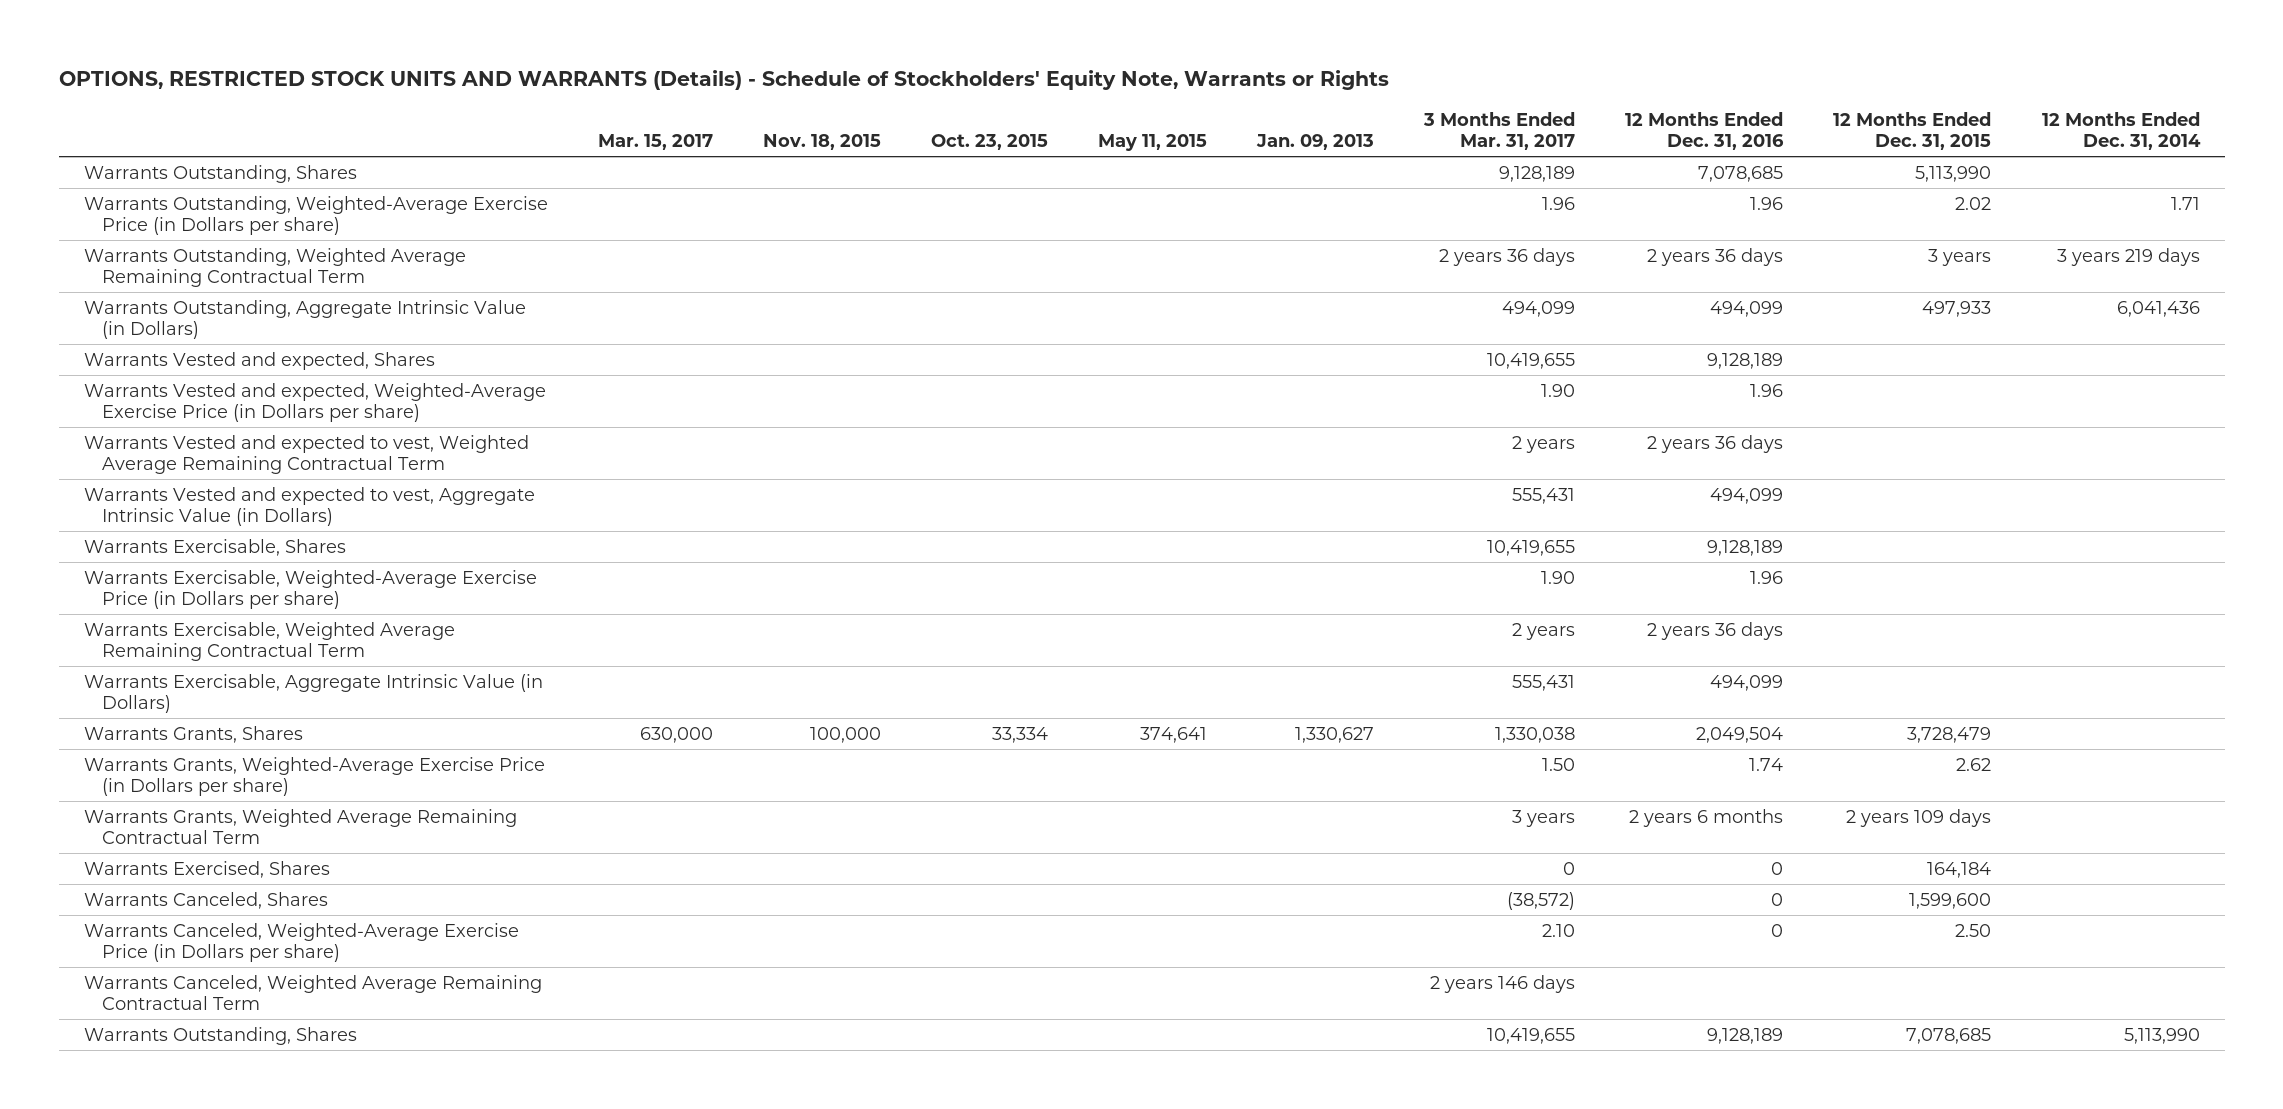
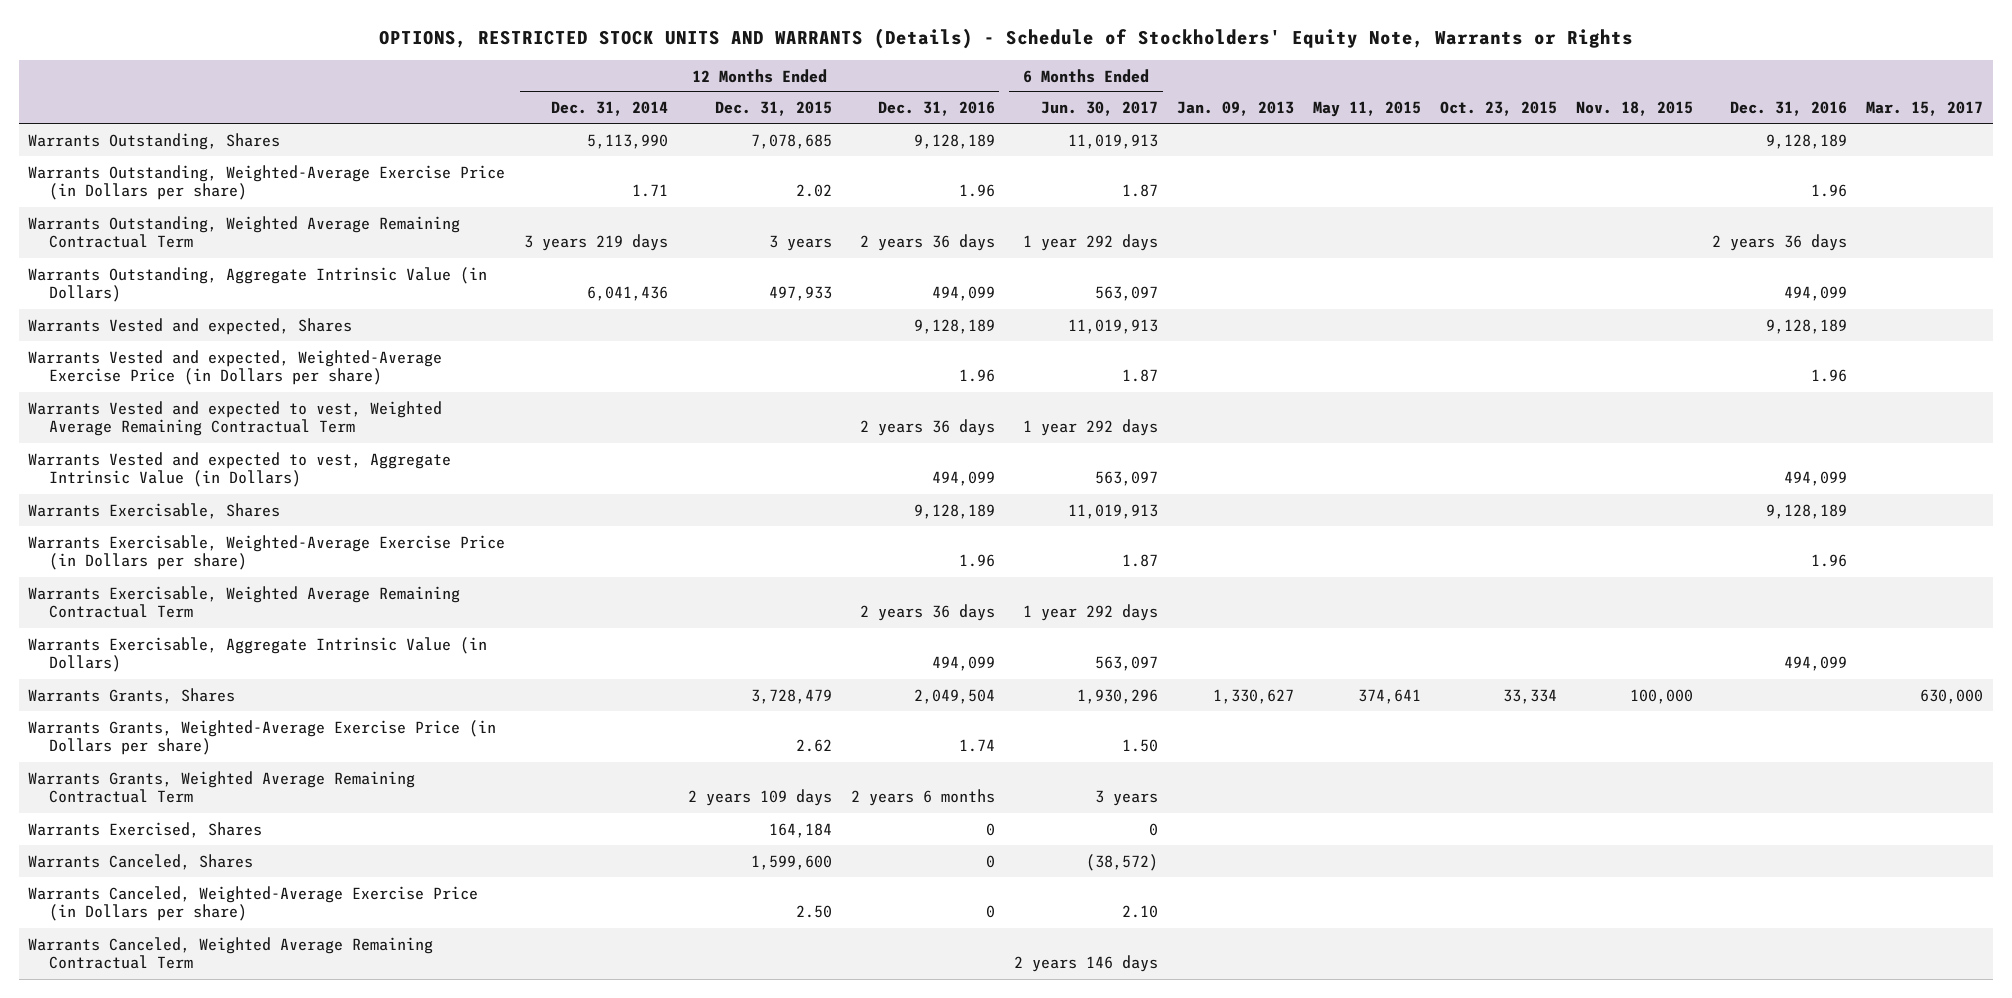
- | Mar. 15, 2017 | Nov. 18, 2015 | Oct. 23, 2015 | May 11, 2015 | Jan. 09, 2013 | 3 Months Ended Mar. 31, 2017 | 12 Months Ended Dec. 31, 2016 | 12 Months Ended Dec. 31, 2015 | 12 Months Ended Dec. 31, 2014
+ | 12 Months Ended Dec. 31, 2014 | 12 Months Ended Dec. 31, 2015 | 12 Months Ended Dec. 31, 2016 | 6 Months Ended Jun. 30, 2017 | Jan. 09, 2013 | May 11, 2015 | Oct. 23, 2015 | Nov. 18, 2015 | Dec. 31, 2016 | Mar. 15, 2017
- Warrants Outstanding, Shares | | | | | | 9,128,189 | 7,078,685 | 5,113,990 |
moved up: Warrants Outstanding, Shares | 5,113,990 | 7,078,685 | 9,128,189 | 11,019,913 | | | | | 9,128,189 |

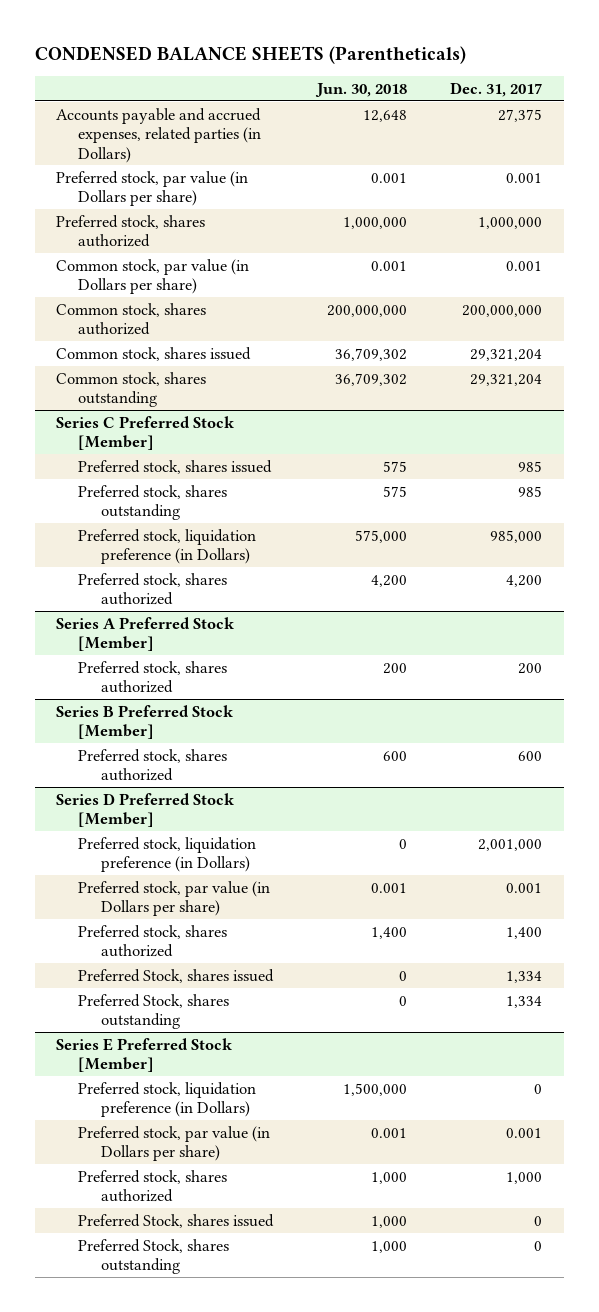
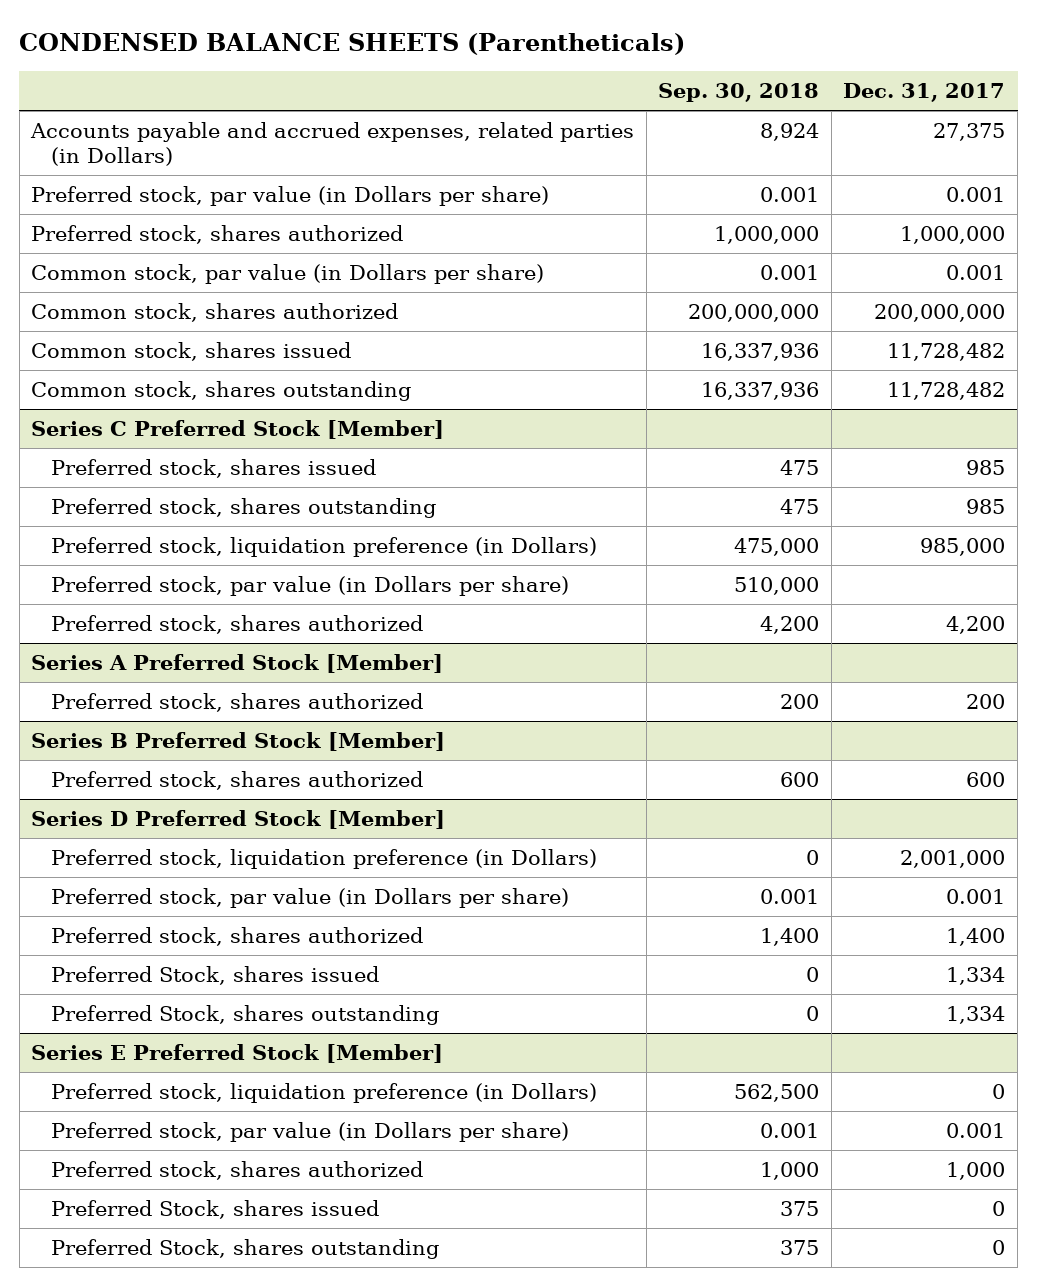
- | Jun. 30, 2018 | Dec. 31, 2017
+ | Sep. 30, 2018 | Dec. 31, 2017
- Common stock, shares issued | 36,709,302 | 29,321,204
- Common stock, shares outstanding | 36,709,302 | 29,321,204
+ Common stock, shares issued | 16,337,936 | 11,728,482
+ Common stock, shares outstanding | 16,337,936 | 11,728,482
@ Series C Preferred Stock [Member]
+ Preferred stock, par value (in Dollars per share) | 510,000 |

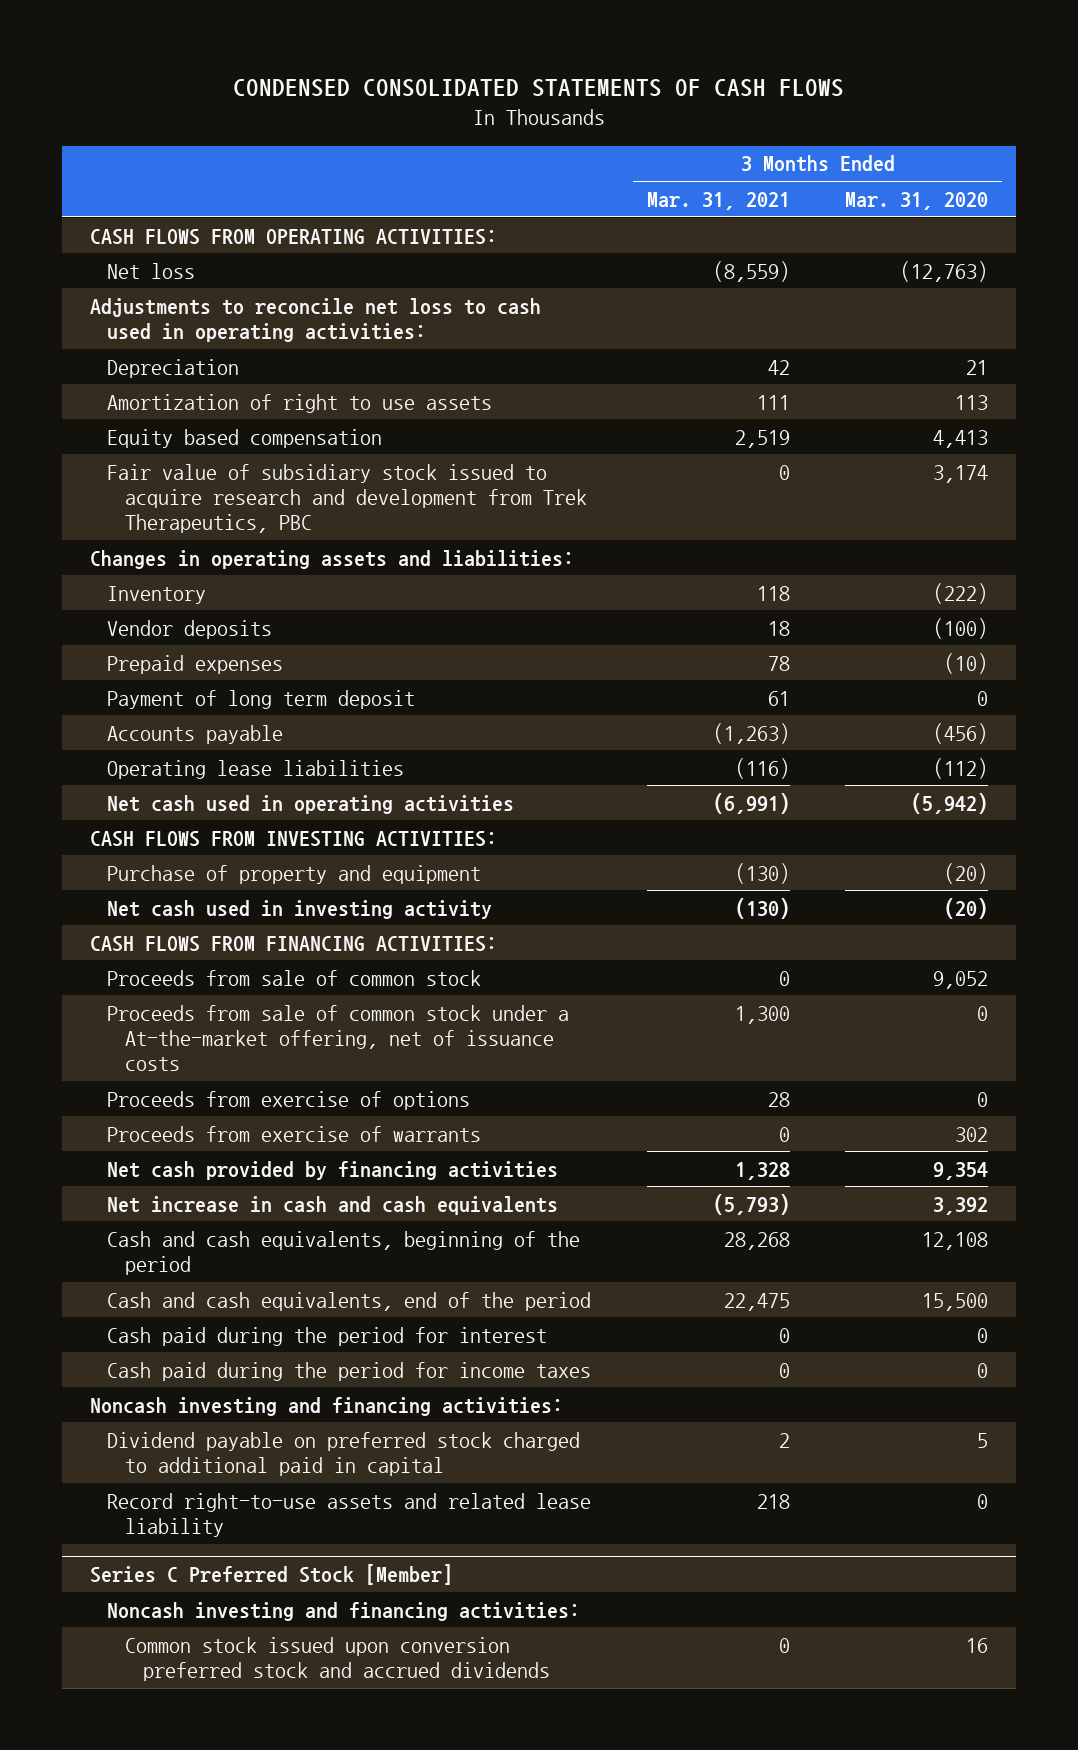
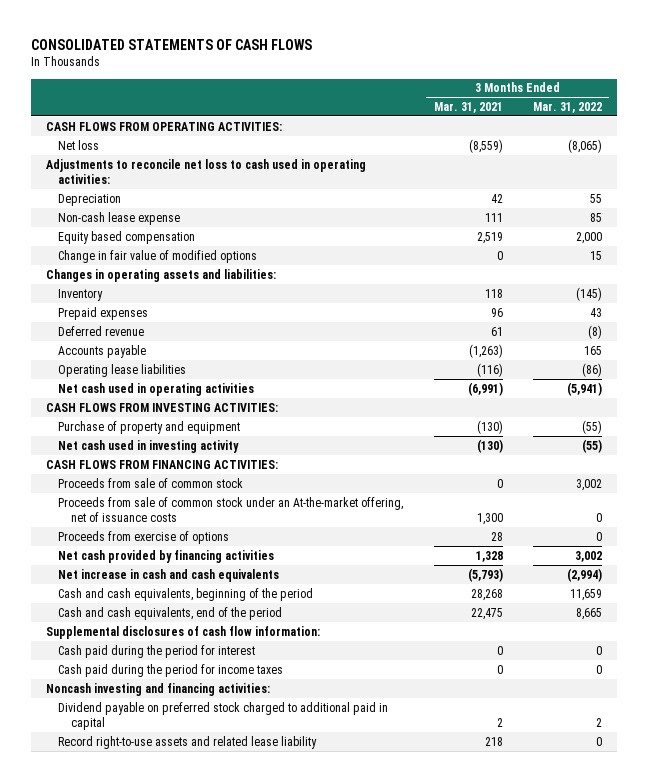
- CONDENSED CONSOLIDATED STATEMENTS OF CASH FLOWS
+ CONSOLIDATED STATEMENTS OF CASH FLOWS
- | 3 Months Ended Mar. 31, 2021 | 3 Months Ended Mar. 31, 2020
+ | 3 Months Ended Mar. 31, 2021 | 3 Months Ended Mar. 31, 2022
- Amortization of right to use assets | 111 | 113
+ Non-cash lease expense | 111 | 85
- Fair value of subsidiary stock issued to acquire research and development from Trek Therapeutics, PBC | 0 | 3,174
+ Change in fair value of modified options | 0 | 15
- Vendor deposits | 18 | (100)
- Prepaid expenses | 78 | (10)
- Payment of long term deposit | 61 | 0
+ Prepaid expenses | 96 | 43
+ Deferred revenue | 61 | (8)
- Proceeds from sale of common stock under a At-the-market offering, net of issuance costs | 1,300 | 0
+ Proceeds from sale of common stock under an At-the-market offering, net of issuance costs | 1,300 | 0
- Proceeds from exercise of warrants | 0 | 302
+ Supplemental disclosures of cash flow information:
- Series C Preferred Stock [Member]
- Noncash investing and financing activities:
- Common stock issued upon conversion preferred stock and accrued dividends | 0 | 16

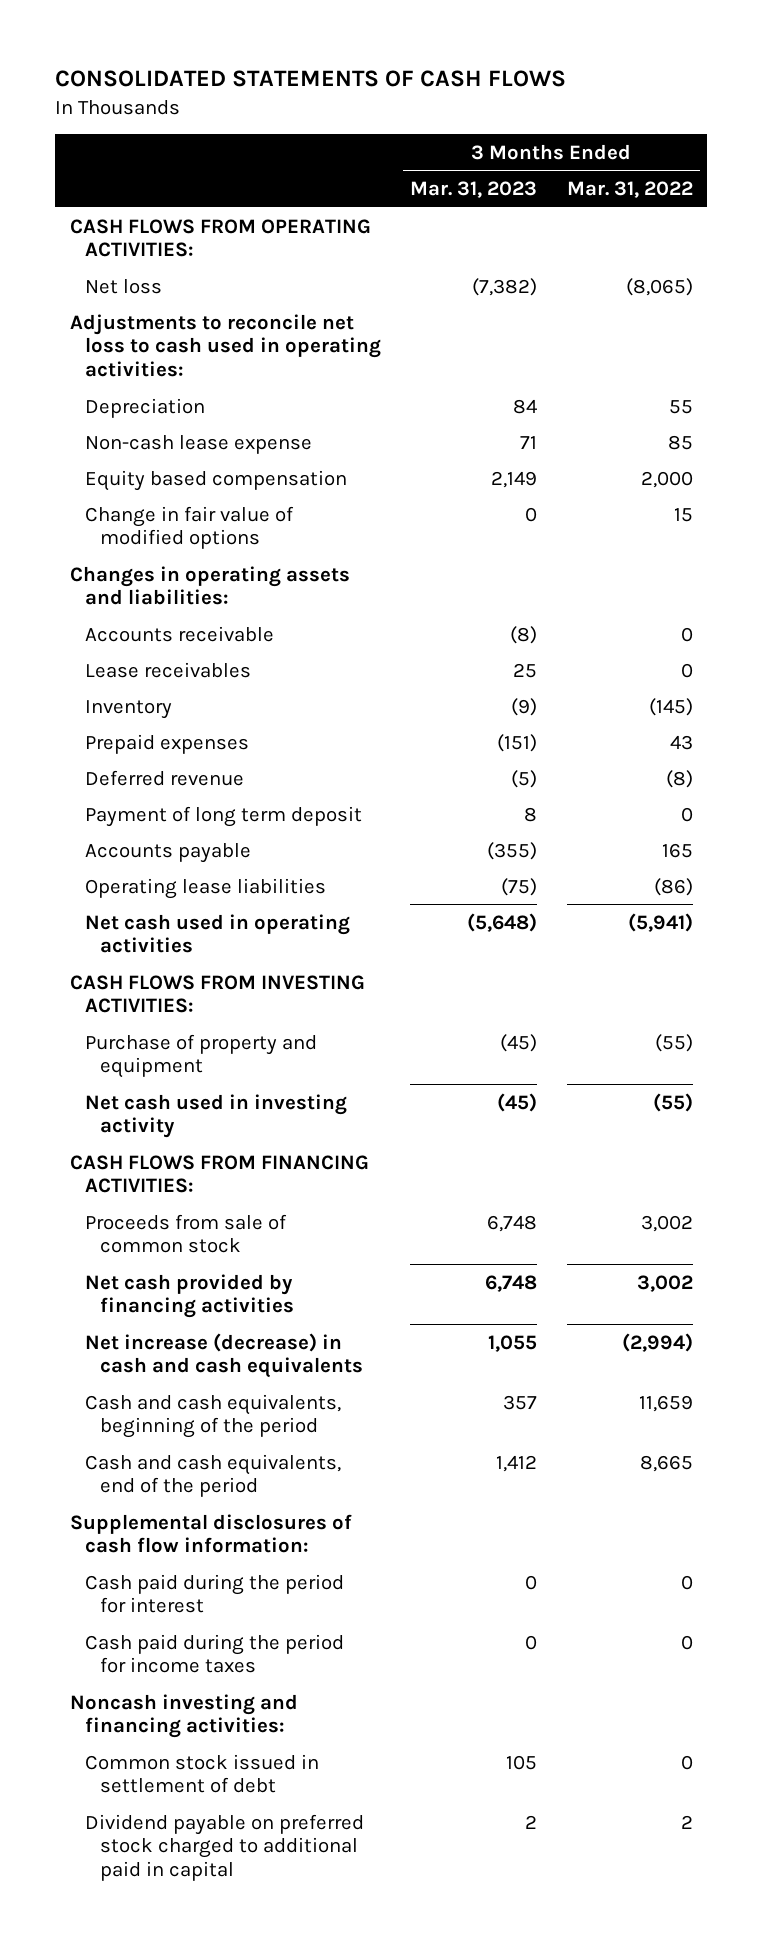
- | 3 Months Ended Mar. 31, 2021 | 3 Months Ended Mar. 31, 2022
+ | 3 Months Ended Mar. 31, 2023 | 3 Months Ended Mar. 31, 2022
+ Accounts receivable | (8) | 0
+ Lease receivables | 25 | 0
+ Payment of long term deposit | 8 | 0
- Proceeds from sale of common stock under an At-the-market offering, net of issuance costs | 1,300 | 0
- Proceeds from exercise of options | 28 | 0
- Net increase in cash and cash equivalents | (5,793) | (2,994)
+ Net increase (decrease) in cash and cash equivalents | 1,055 | (2,994)
+ Common stock issued in settlement of debt | 105 | 0
- Record right-to-use assets and related lease liability | 218 | 0

